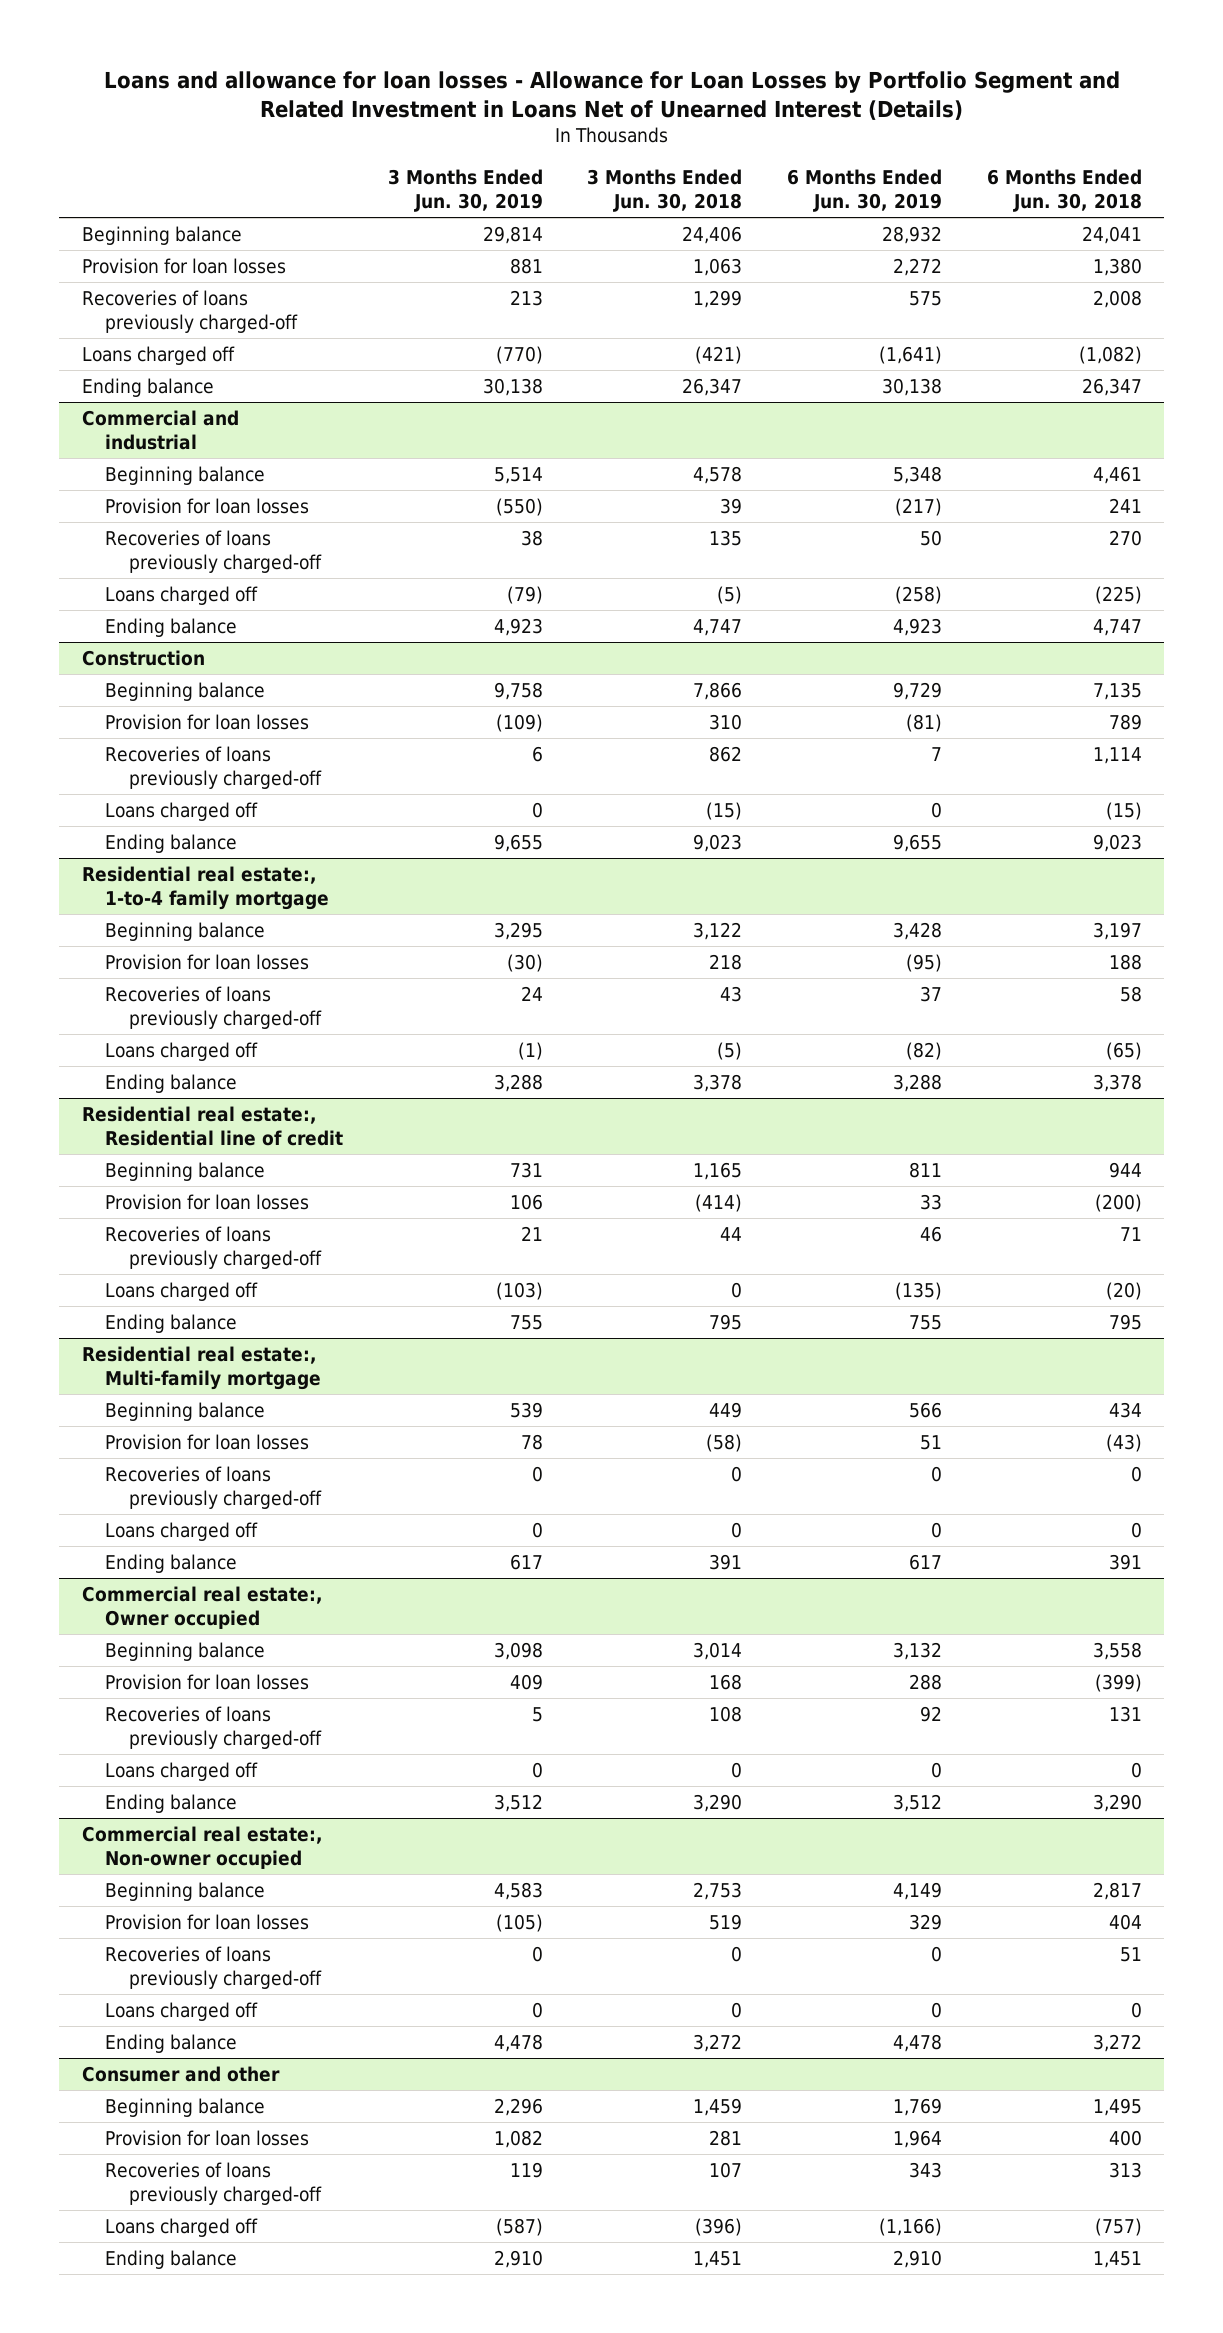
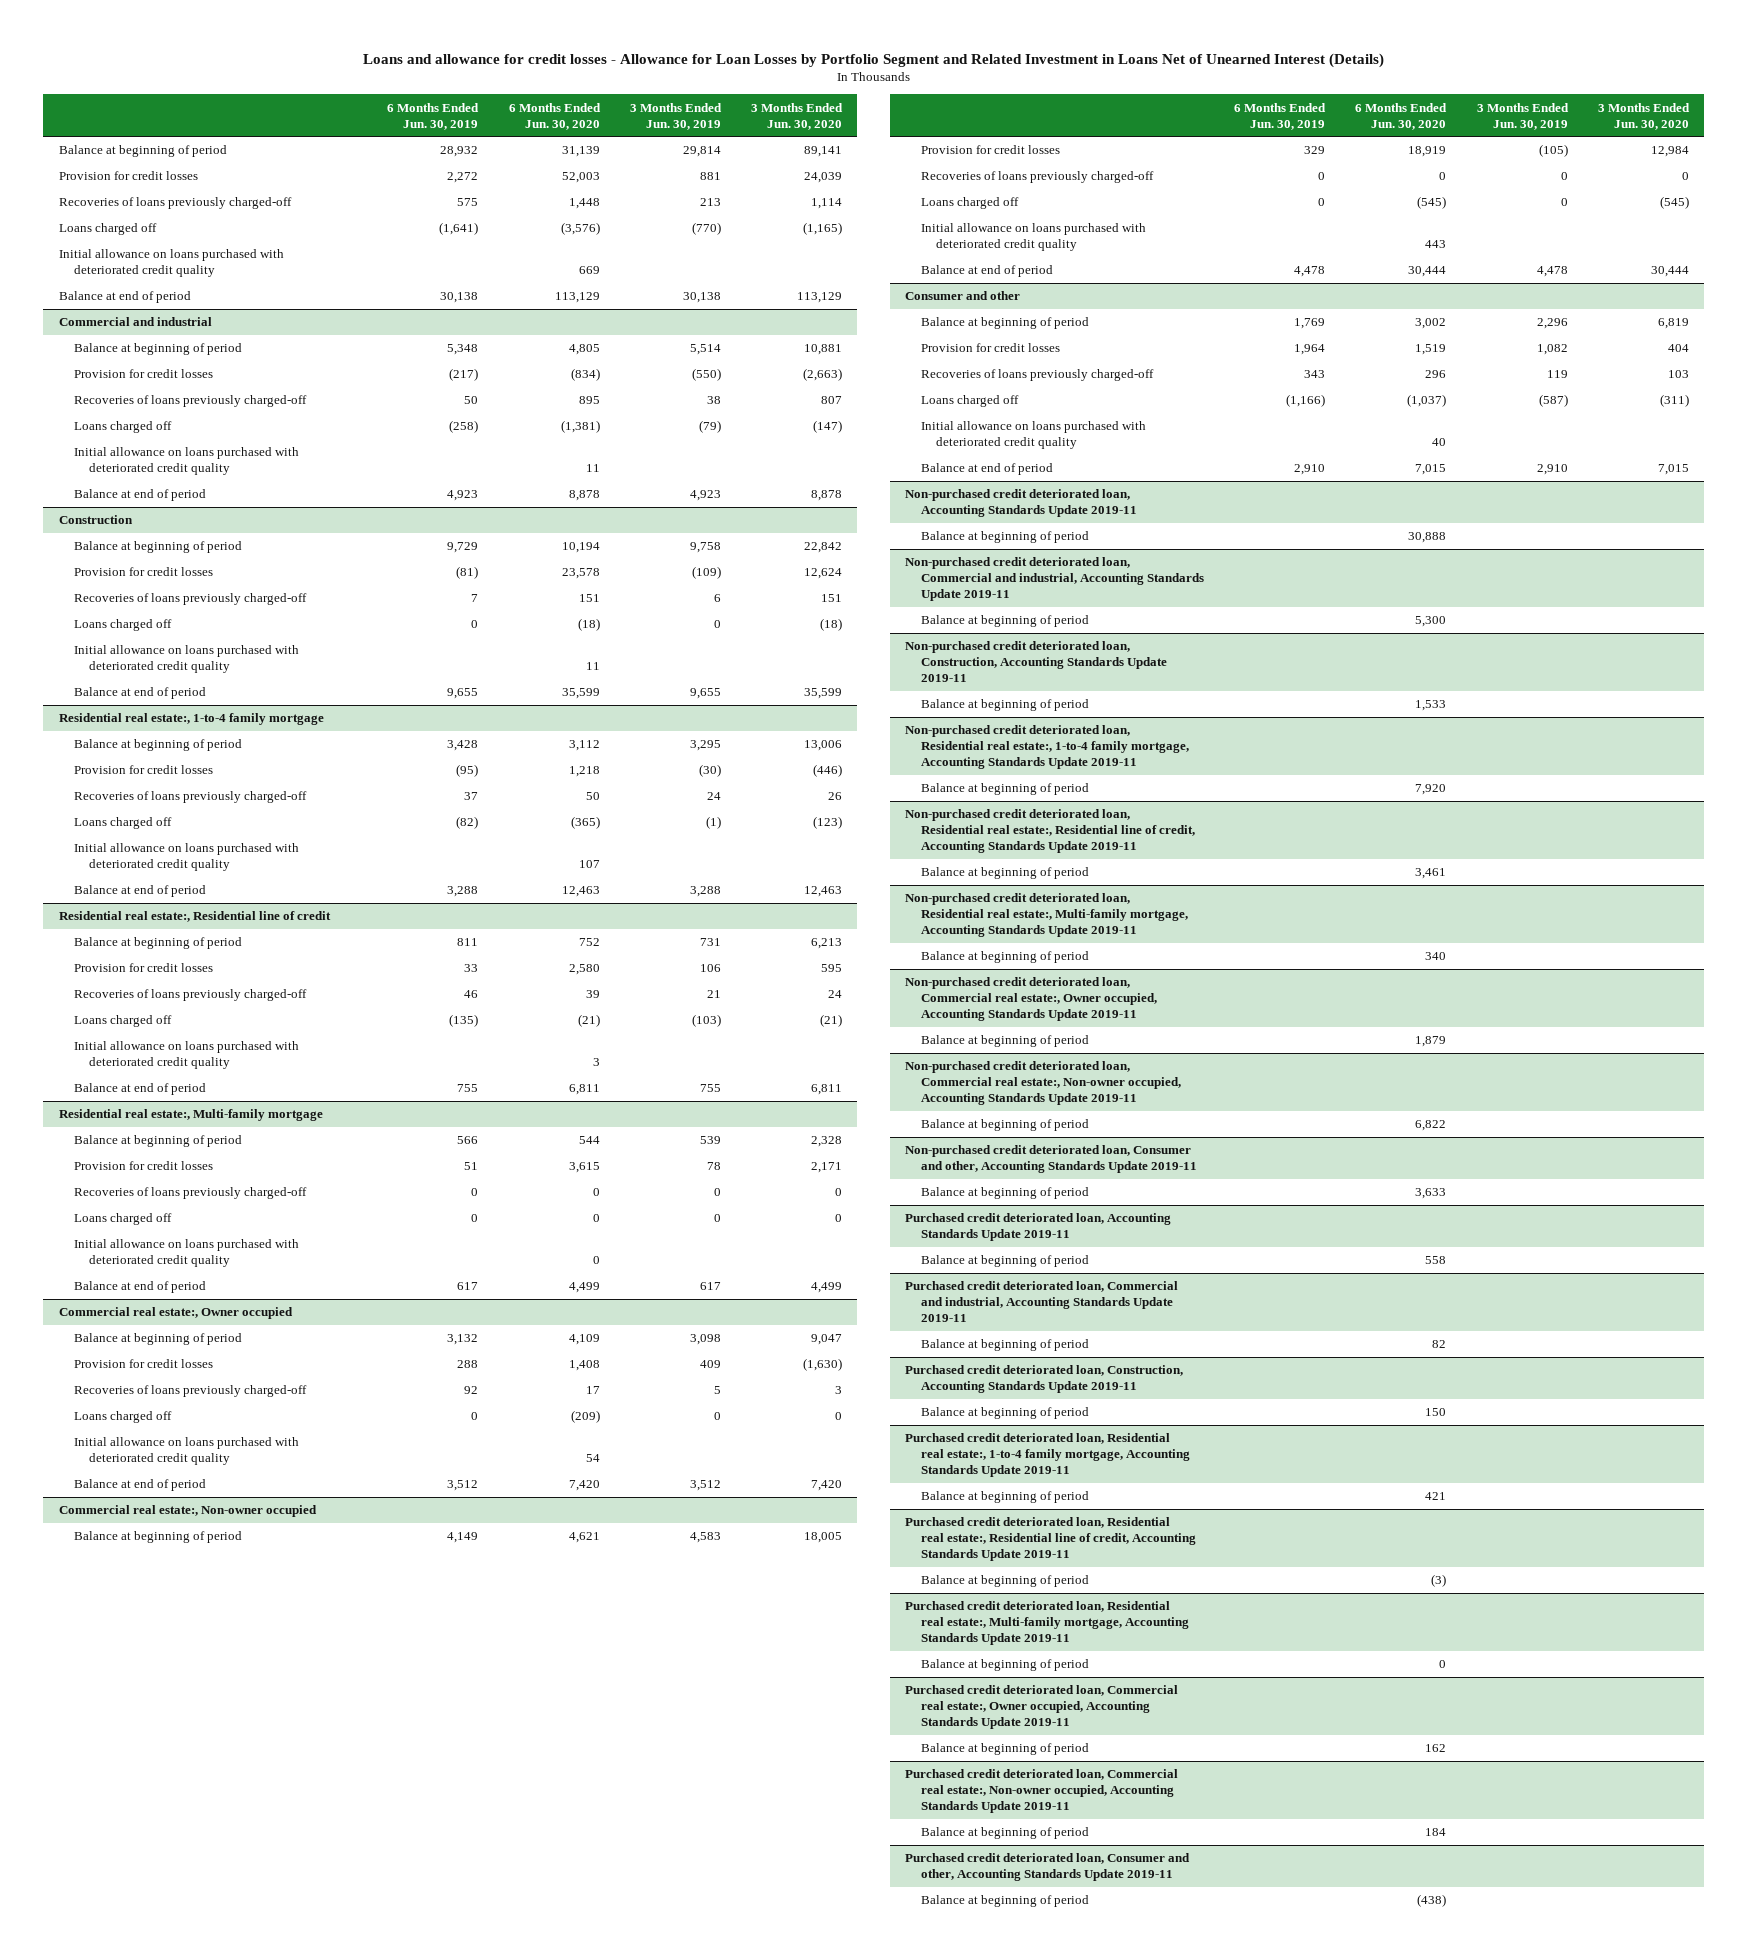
- Loans and allowance for loan losses - Allowance for Loan Losses by Portfolio Segment and Related Investment in Loans Net of Unearned Interest (Details)
+ Loans and allowance for credit losses - Allowance for Loan Losses by Portfolio Segment and Related Investment in Loans Net of Unearned Interest (Details)
- | 3 Months Ended Jun. 30, 2019 | 3 Months Ended Jun. 30, 2018 | 6 Months Ended Jun. 30, 2019 | 6 Months Ended Jun. 30, 2018
+ | 6 Months Ended Jun. 30, 2019 | 6 Months Ended Jun. 30, 2020 | 3 Months Ended Jun. 30, 2019 | 3 Months Ended Jun. 30, 2020
- Beginning balance | 29,814 | 24,406 | 28,932 | 24,041
- Provision for loan losses | 881 | 1,063 | 2,272 | 1,380
+ Balance at beginning of period | 28,932 | 31,139 | 29,814 | 89,141
+ Provision for credit losses | 2,272 | 52,003 | 881 | 24,039
- Ending balance | 30,138 | 26,347 | 30,138 | 26,347
+ Initial allowance on loans purchased with deteriorated credit quality | | 669 | |
+ Balance at end of period | 30,138 | 113,129 | 30,138 | 113,129
@ Commercial and industrial
- Beginning balance | 5,514 | 4,578 | 5,348 | 4,461
- Provision for loan losses | (550) | 39 | (217) | 241
+ Balance at beginning of period | 5,348 | 4,805 | 5,514 | 10,881
+ Provision for credit losses | (217) | (834) | (550) | (2,663)
- Ending balance | 4,923 | 4,747 | 4,923 | 4,747
+ Initial allowance on loans purchased with deteriorated credit quality | | 11 | |
+ Balance at end of period | 4,923 | 8,878 | 4,923 | 8,878
@ Construction
- Beginning balance | 9,758 | 7,866 | 9,729 | 7,135
- Provision for loan losses | (109) | 310 | (81) | 789
+ Balance at beginning of period | 9,729 | 10,194 | 9,758 | 22,842
+ Provision for credit losses | (81) | 23,578 | (109) | 12,624
- Ending balance | 9,655 | 9,023 | 9,655 | 9,023
+ Initial allowance on loans purchased with deteriorated credit quality | | 11 | |
+ Balance at end of period | 9,655 | 35,599 | 9,655 | 35,599
@ Residential real estate:, 1-to-4 family mortgage
- Beginning balance | 3,295 | 3,122 | 3,428 | 3,197
- Provision for loan losses | (30) | 218 | (95) | 188
+ Balance at beginning of period | 3,428 | 3,112 | 3,295 | 13,006
+ Provision for credit losses | (95) | 1,218 | (30) | (446)
- Ending balance | 3,288 | 3,378 | 3,288 | 3,378
+ Initial allowance on loans purchased with deteriorated credit quality | | 107 | |
+ Balance at end of period | 3,288 | 12,463 | 3,288 | 12,463
@ Residential real estate:, Residential line of credit
- Beginning balance | 731 | 1,165 | 811 | 944
- Provision for loan losses | 106 | (414) | 33 | (200)
+ Balance at beginning of period | 811 | 752 | 731 | 6,213
+ Provision for credit losses | 33 | 2,580 | 106 | 595
- Ending balance | 755 | 795 | 755 | 795
+ Initial allowance on loans purchased with deteriorated credit quality | | 3 | |
+ Balance at end of period | 755 | 6,811 | 755 | 6,811
@ Residential real estate:, Multi-family mortgage
- Beginning balance | 539 | 449 | 566 | 434
- Provision for loan losses | 78 | (58) | 51 | (43)
+ Balance at beginning of period | 566 | 544 | 539 | 2,328
+ Provision for credit losses | 51 | 3,615 | 78 | 2,171
- Ending balance | 617 | 391 | 617 | 391
+ Initial allowance on loans purchased with deteriorated credit quality | | 0 | |
+ Balance at end of period | 617 | 4,499 | 617 | 4,499
@ Commercial real estate:, Owner occupied
- Beginning balance | 3,098 | 3,014 | 3,132 | 3,558
- Provision for loan losses | 409 | 168 | 288 | (399)
+ Balance at beginning of period | 3,132 | 4,109 | 3,098 | 9,047
+ Provision for credit losses | 288 | 1,408 | 409 | (1,630)
- Ending balance | 3,512 | 3,290 | 3,512 | 3,290
+ Initial allowance on loans purchased with deteriorated credit quality | | 54 | |
+ Balance at end of period | 3,512 | 7,420 | 3,512 | 7,420
@ Commercial real estate:, Non-owner occupied
- Beginning balance | 4,583 | 2,753 | 4,149 | 2,817
- Provision for loan losses | (105) | 519 | 329 | 404
+ Balance at beginning of period | 4,149 | 4,621 | 4,583 | 18,005
+ Provision for credit losses | 329 | 18,919 | (105) | 12,984
- Ending balance | 4,478 | 3,272 | 4,478 | 3,272
+ Initial allowance on loans purchased with deteriorated credit quality | | 443 | |
+ Balance at end of period | 4,478 | 30,444 | 4,478 | 30,444
@ Consumer and other
- Beginning balance | 2,296 | 1,459 | 1,769 | 1,495
- Provision for loan losses | 1,082 | 281 | 1,964 | 400
+ Balance at beginning of period | 1,769 | 3,002 | 2,296 | 6,819
+ Provision for credit losses | 1,964 | 1,519 | 1,082 | 404
- Ending balance | 2,910 | 1,451 | 2,910 | 1,451
+ Initial allowance on loans purchased with deteriorated credit quality | | 40 | |
+ Balance at end of period | 2,910 | 7,015 | 2,910 | 7,015
+ Non-purchased credit deteriorated loan, Accounting Standards Update 2019-11
+ Balance at beginning of period | | 30,888 | |
+ Non-purchased credit deteriorated loan, Commercial and industrial, Accounting Standards Update 2019-11
+ Balance at beginning of period | | 5,300 | |
+ Non-purchased credit deteriorated loan, Construction, Accounting Standards Update 2019-11
+ Balance at beginning of period | | 1,533 | |
+ Non-purchased credit deteriorated loan, Residential real estate:, 1-to-4 family mortgage, Accounting Standards Update 2019-11
+ Balance at beginning of period | | 7,920 | |
+ Non-purchased credit deteriorated loan, Residential real estate:, Residential line of credit, Accounting Standards Update 2019-11
+ Balance at beginning of period | | 3,461 | |
+ Non-purchased credit deteriorated loan, Residential real estate:, Multi-family mortgage, Accounting Standards Update 2019-11
+ Balance at beginning of period | | 340 | |
+ Non-purchased credit deteriorated loan, Commercial real estate:, Owner occupied, Accounting Standards Update 2019-11
+ Balance at beginning of period | | 1,879 | |
+ Non-purchased credit deteriorated loan, Commercial real estate:, Non-owner occupied, Accounting Standards Update 2019-11
+ Balance at beginning of period | | 6,822 | |
+ Non-purchased credit deteriorated loan, Consumer and other, Accounting Standards Update 2019-11
+ Balance at beginning of period | | 3,633 | |
+ Purchased credit deteriorated loan, Accounting Standards Update 2019-11
+ Balance at beginning of period | | 558 | |
+ Purchased credit deteriorated loan, Commercial and industrial, Accounting Standards Update 2019-11
+ Balance at beginning of period | | 82 | |
+ Purchased credit deteriorated loan, Construction, Accounting Standards Update 2019-11
+ Balance at beginning of period | | 150 | |
+ Purchased credit deteriorated loan, Residential real estate:, 1-to-4 family mortgage, Accounting Standards Update 2019-11
+ Balance at beginning of period | | 421 | |
+ Purchased credit deteriorated loan, Residential real estate:, Residential line of credit, Accounting Standards Update 2019-11
+ Balance at beginning of period | | (3) | |
+ Purchased credit deteriorated loan, Residential real estate:, Multi-family mortgage, Accounting Standards Update 2019-11
+ Balance at beginning of period | | 0 | |
+ Purchased credit deteriorated loan, Commercial real estate:, Owner occupied, Accounting Standards Update 2019-11
+ Balance at beginning of period | | 162 | |
+ Purchased credit deteriorated loan, Commercial real estate:, Non-owner occupied, Accounting Standards Update 2019-11
+ Balance at beginning of period | | 184 | |
+ Purchased credit deteriorated loan, Consumer and other, Accounting Standards Update 2019-11
+ Balance at beginning of period | | (438) | |

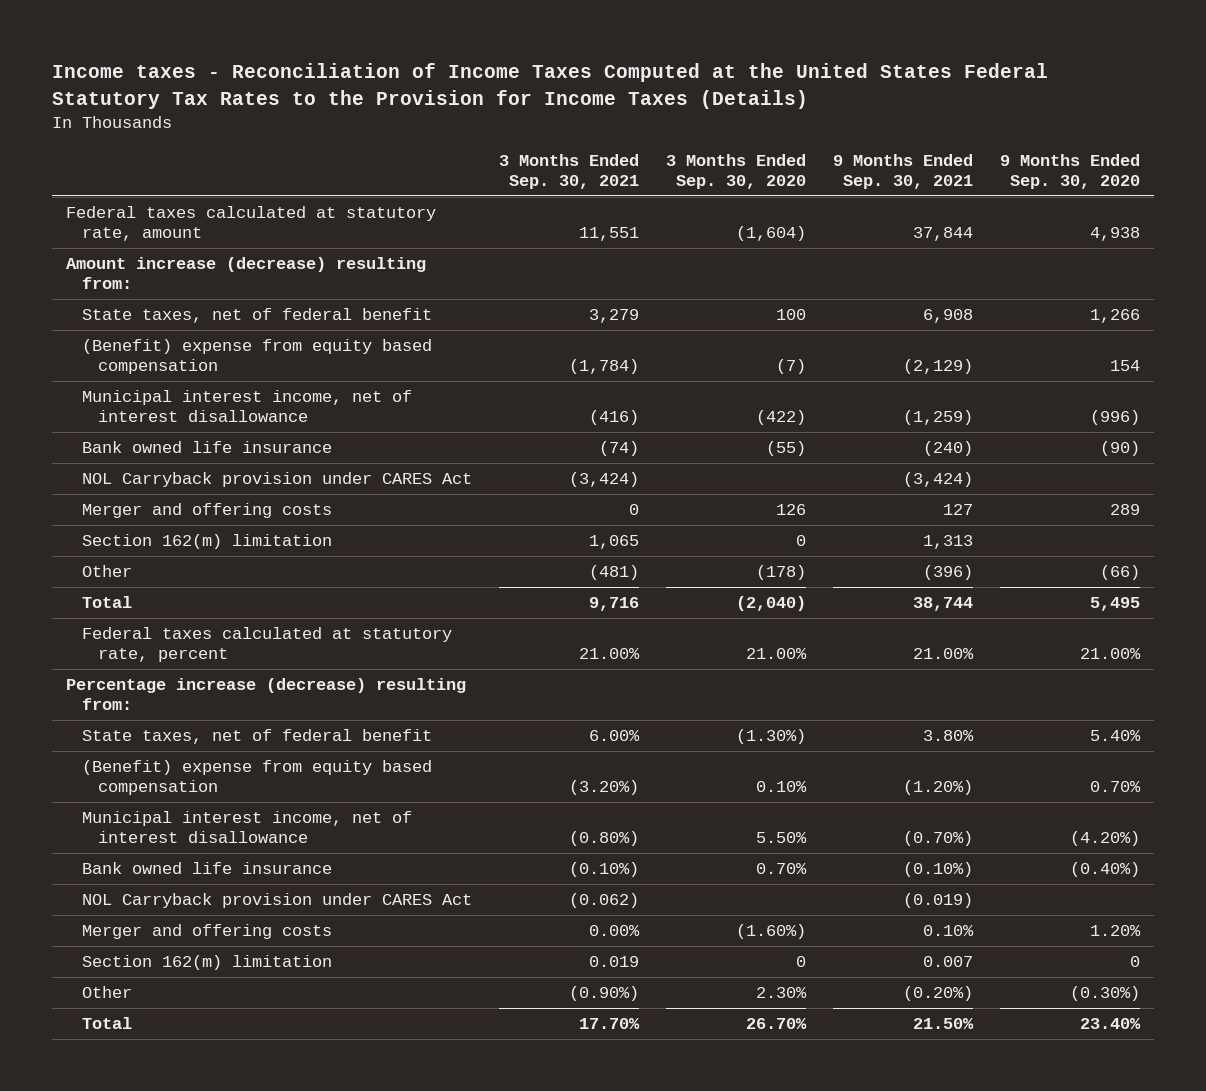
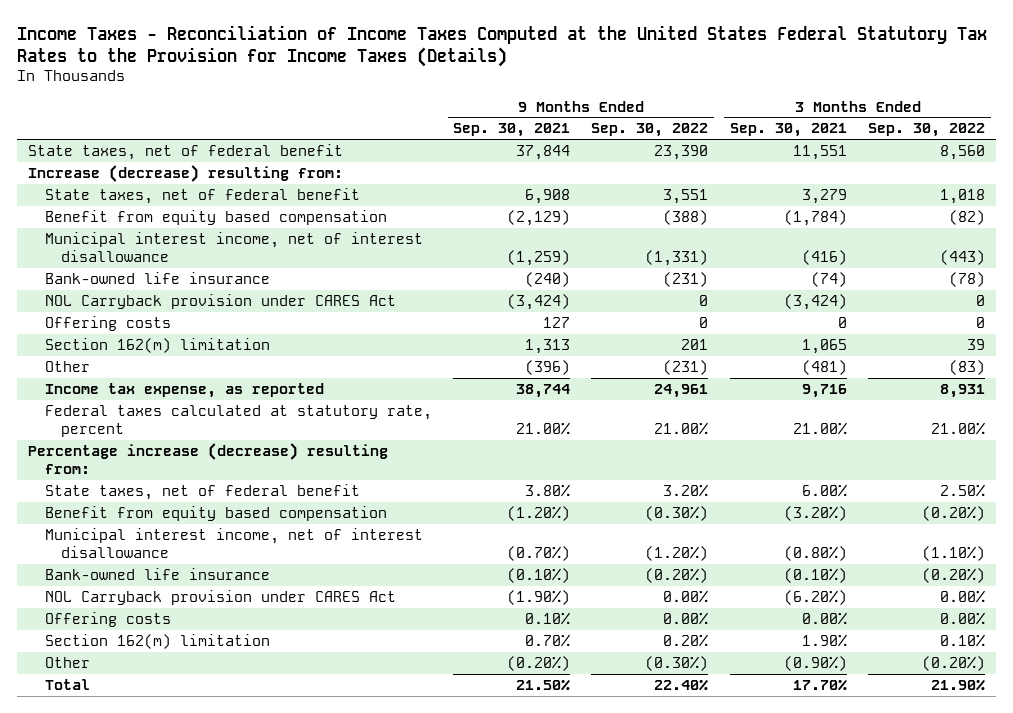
- Income taxes - Reconciliation of Income Taxes Computed at the United States Federal Statutory Tax Rates to the Provision for Income Taxes (Details)
+ Income Taxes - Reconciliation of Income Taxes Computed at the United States Federal Statutory Tax Rates to the Provision for Income Taxes (Details)
- | 3 Months Ended Sep. 30, 2021 | 3 Months Ended Sep. 30, 2020 | 9 Months Ended Sep. 30, 2021 | 9 Months Ended Sep. 30, 2020
+ | 9 Months Ended Sep. 30, 2021 | 9 Months Ended Sep. 30, 2022 | 3 Months Ended Sep. 30, 2021 | 3 Months Ended Sep. 30, 2022
- Federal taxes calculated at statutory rate, amount | 11,551 | (1,604) | 37,844 | 4,938
- Amount increase (decrease) resulting from:
+ State taxes, net of federal benefit | 37,844 | 23,390 | 11,551 | 8,560
+ Increase (decrease) resulting from:
- (Benefit) expense from equity based compensation | (1,784) | (7) | (2,129) | 154
+ Benefit from equity based compensation | (2,129) | (388) | (1,784) | (82)
- Bank owned life insurance | (74) | (55) | (240) | (90)
+ Bank-owned life insurance | (240) | (231) | (74) | (78)
- Merger and offering costs | 0 | 126 | 127 | 289
+ Offering costs | 127 | 0 | 0 | 0
- Total | 9,716 | (2,040) | 38,744 | 5,495
+ Income tax expense, as reported | 38,744 | 24,961 | 9,716 | 8,931
- (Benefit) expense from equity based compensation | (3.20%) | 0.10% | (1.20%) | 0.70%
+ Benefit from equity based compensation | (1.20%) | (0.30%) | (3.20%) | (0.20%)
- Bank owned life insurance | (0.10%) | 0.70% | (0.10%) | (0.40%)
- NOL Carryback provision under CARES Act | (0.062) | | (0.019) |
- Merger and offering costs | 0.00% | (1.60%) | 0.10% | 1.20%
- Section 162(m) limitation | 0.019 | 0 | 0.007 | 0
+ Bank-owned life insurance | (0.10%) | (0.20%) | (0.10%) | (0.20%)
+ NOL Carryback provision under CARES Act | (1.90%) | 0.00% | (6.20%) | 0.00%
+ Offering costs | 0.10% | 0.00% | 0.00% | 0.00%
+ Section 162(m) limitation | 0.70% | 0.20% | 1.90% | 0.10%

